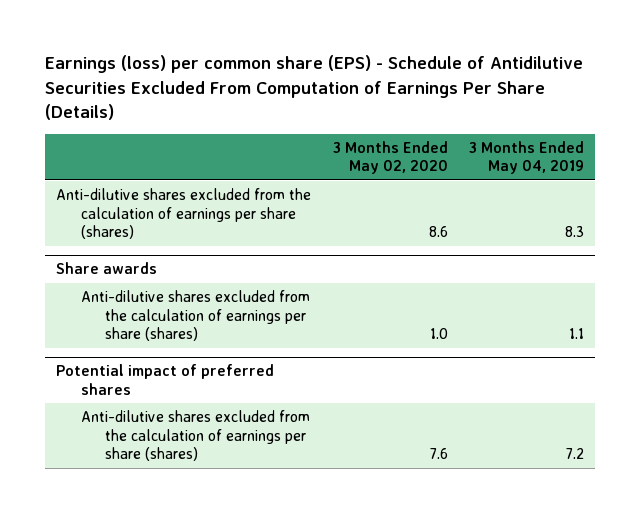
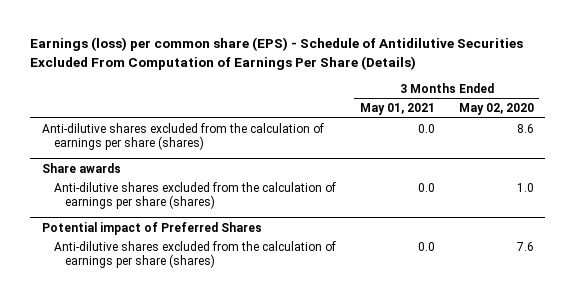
- | 3 Months Ended May 02, 2020 | 3 Months Ended May 04, 2019
+ | 3 Months Ended May 01, 2021 | 3 Months Ended May 02, 2020
- Potential impact of preferred shares
+ Potential impact of Preferred Shares

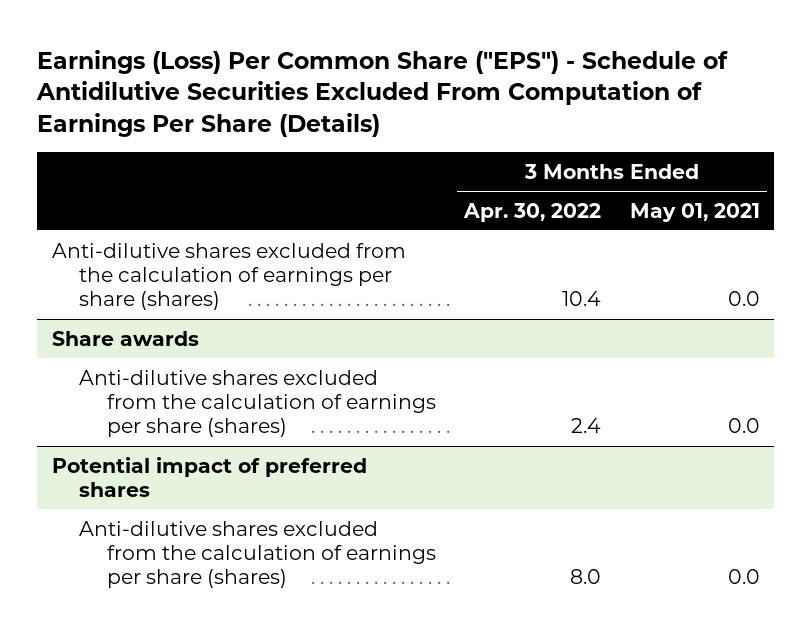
- Earnings (loss) per common share (EPS) - Schedule of Antidilutive Securities Excluded From Computation of Earnings Per Share (Details)
+ Earnings (Loss) Per Common Share ("EPS") - Schedule of Antidilutive Securities Excluded From Computation of Earnings Per Share (Details)
- | 3 Months Ended May 01, 2021 | 3 Months Ended May 02, 2020
+ | 3 Months Ended Apr. 30, 2022 | 3 Months Ended May 01, 2021
- Potential impact of Preferred Shares
+ Potential impact of preferred shares

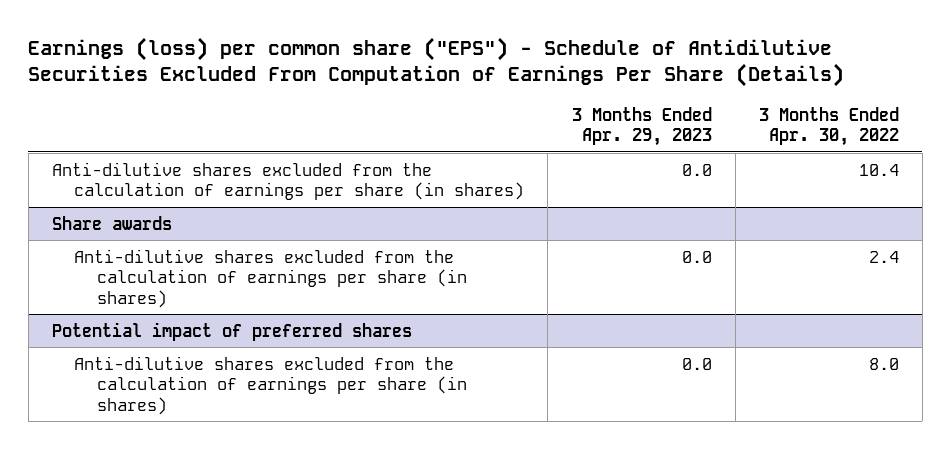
- Earnings (Loss) Per Common Share ("EPS") - Schedule of Antidilutive Securities Excluded From Computation of Earnings Per Share (Details)
+ Earnings (loss) per common share ("EPS") - Schedule of Antidilutive Securities Excluded From Computation of Earnings Per Share (Details)
- | 3 Months Ended Apr. 30, 2022 | 3 Months Ended May 01, 2021
+ | 3 Months Ended Apr. 29, 2023 | 3 Months Ended Apr. 30, 2022
- Anti-dilutive shares excluded from the calculation of earnings per share (shares) | 10.4 | 0.0
+ Anti-dilutive shares excluded from the calculation of earnings per share (in shares) | 0.0 | 10.4
@ Share awards
- Anti-dilutive shares excluded from the calculation of earnings per share (shares) | 2.4 | 0.0
+ Anti-dilutive shares excluded from the calculation of earnings per share (in shares) | 0.0 | 2.4
@ Potential impact of preferred shares
- Anti-dilutive shares excluded from the calculation of earnings per share (shares) | 8.0 | 0.0
+ Anti-dilutive shares excluded from the calculation of earnings per share (in shares) | 0.0 | 8.0

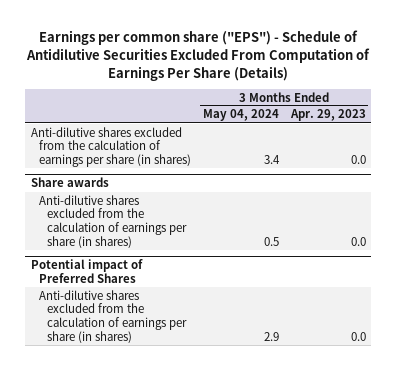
- Earnings (loss) per common share ("EPS") - Schedule of Antidilutive Securities Excluded From Computation of Earnings Per Share (Details)
+ Earnings per common share ("EPS") - Schedule of Antidilutive Securities Excluded From Computation of Earnings Per Share (Details)
- | 3 Months Ended Apr. 29, 2023 | 3 Months Ended Apr. 30, 2022
+ | 3 Months Ended May 04, 2024 | 3 Months Ended Apr. 29, 2023
- Potential impact of preferred shares
+ Potential impact of Preferred Shares

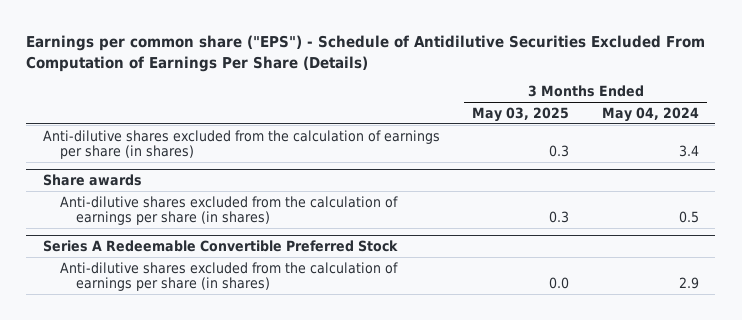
- | 3 Months Ended May 04, 2024 | 3 Months Ended Apr. 29, 2023
+ | 3 Months Ended May 03, 2025 | 3 Months Ended May 04, 2024
- Potential impact of Preferred Shares
+ Series A Redeemable Convertible Preferred Stock

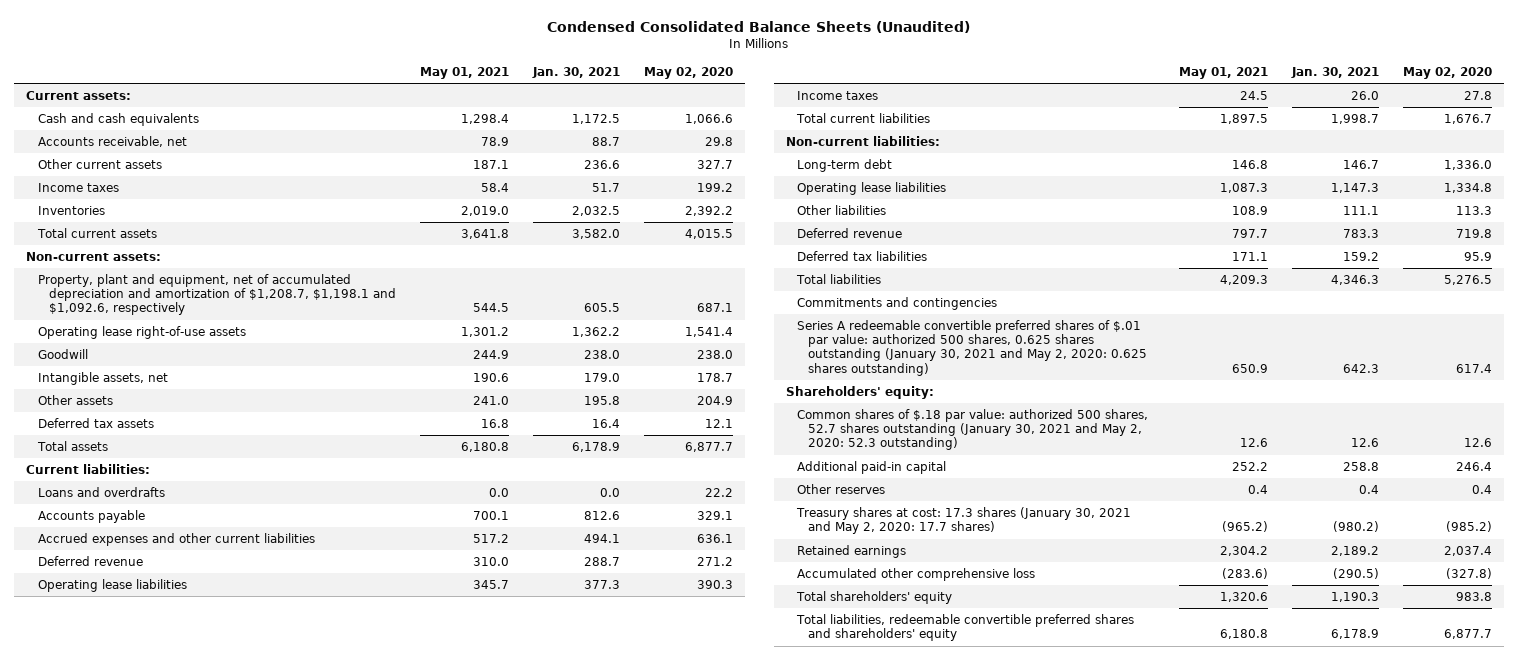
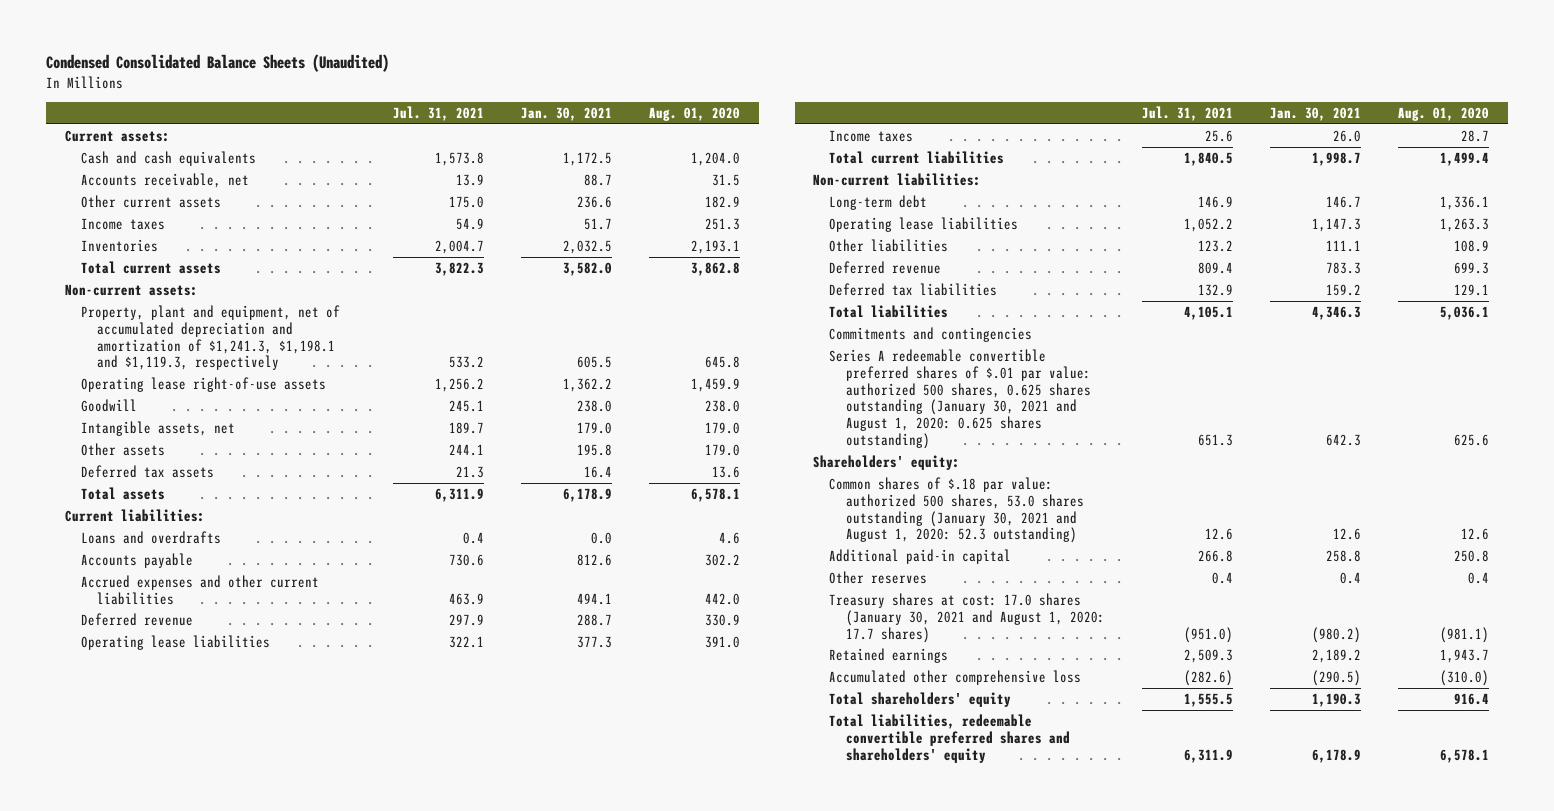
- | May 01, 2021 | Jan. 30, 2021 | May 02, 2020
+ | Jul. 31, 2021 | Jan. 30, 2021 | Aug. 01, 2020
- Property, plant and equipment, net of accumulated depreciation and amortization of $1,208.7, $1,198.1 and $1,092.6, respectively | 544.5 | 605.5 | 687.1
+ Property, plant and equipment, net of accumulated depreciation and amortization of $1,241.3, $1,198.1 and $1,119.3, respectively | 533.2 | 605.5 | 645.8
- Series A redeemable convertible preferred shares of $.01 par value: authorized 500 shares, 0.625 shares outstanding (January 30, 2021 and May 2, 2020: 0.625 shares outstanding) | 650.9 | 642.3 | 617.4
+ Series A redeemable convertible preferred shares of $.01 par value: authorized 500 shares, 0.625 shares outstanding (January 30, 2021 and August 1, 2020: 0.625 shares outstanding) | 651.3 | 642.3 | 625.6
- Common shares of $.18 par value: authorized 500 shares, 52.7 shares outstanding (January 30, 2021 and May 2, 2020: 52.3 outstanding) | 12.6 | 12.6 | 12.6
+ Common shares of $.18 par value: authorized 500 shares, 53.0 shares outstanding (January 30, 2021 and August 1, 2020: 52.3 outstanding) | 12.6 | 12.6 | 12.6
- Treasury shares at cost: 17.3 shares (January 30, 2021 and May 2, 2020: 17.7 shares) | (965.2) | (980.2) | (985.2)
+ Treasury shares at cost: 17.0 shares (January 30, 2021 and August 1, 2020: 17.7 shares) | (951.0) | (980.2) | (981.1)

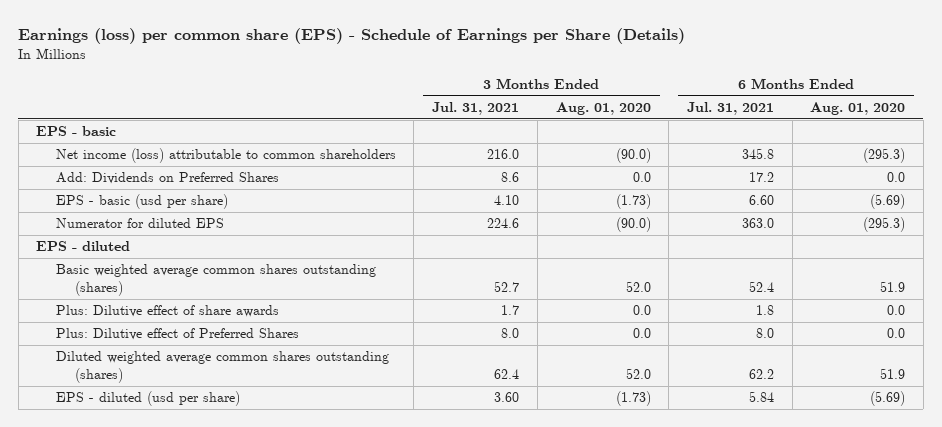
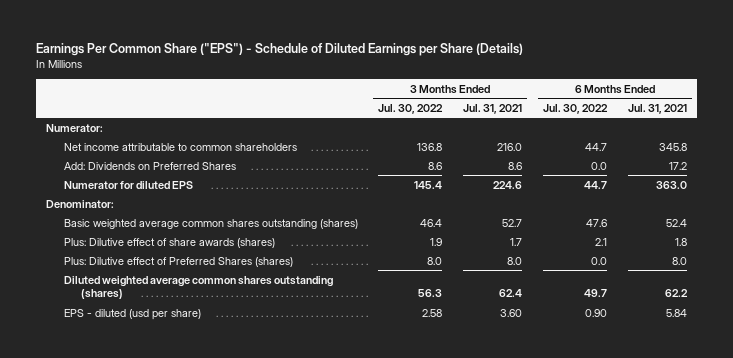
- Earnings (loss) per common share (EPS) - Schedule of Earnings per Share (Details)
+ Earnings Per Common Share ("EPS") - Schedule of Diluted Earnings per Share (Details)
- | 3 Months Ended Jul. 31, 2021 | 3 Months Ended Aug. 01, 2020 | 6 Months Ended Jul. 31, 2021 | 6 Months Ended Aug. 01, 2020
+ | 3 Months Ended Jul. 30, 2022 | 3 Months Ended Jul. 31, 2021 | 6 Months Ended Jul. 30, 2022 | 6 Months Ended Jul. 31, 2021
- EPS - basic
- Net income (loss) attributable to common shareholders | 216.0 | (90.0) | 345.8 | (295.3)
+ Numerator:
+ Net income attributable to common shareholders | 136.8 | 216.0 | 44.7 | 345.8
- EPS - basic (usd per share) | 4.10 | (1.73) | 6.60 | (5.69)
- EPS - diluted
+ Denominator:
- Plus: Dilutive effect of share awards | 1.7 | 0.0 | 1.8 | 0.0
- Plus: Dilutive effect of Preferred Shares | 8.0 | 0.0 | 8.0 | 0.0
+ Plus: Dilutive effect of share awards (shares) | 1.9 | 1.7 | 2.1 | 1.8
+ Plus: Dilutive effect of Preferred Shares (shares) | 8.0 | 8.0 | 0.0 | 8.0

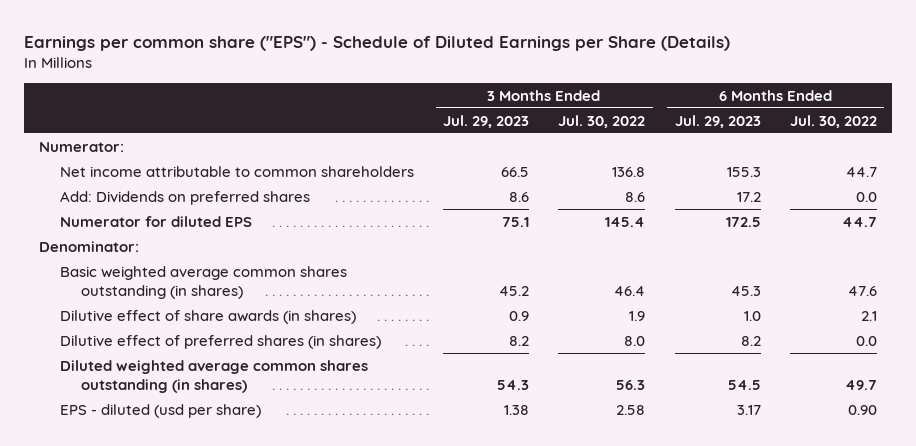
- Earnings Per Common Share ("EPS") - Schedule of Diluted Earnings per Share (Details)
+ Earnings per common share ("EPS") - Schedule of Diluted Earnings per Share (Details)
- | 3 Months Ended Jul. 30, 2022 | 3 Months Ended Jul. 31, 2021 | 6 Months Ended Jul. 30, 2022 | 6 Months Ended Jul. 31, 2021
+ | 3 Months Ended Jul. 29, 2023 | 3 Months Ended Jul. 30, 2022 | 6 Months Ended Jul. 29, 2023 | 6 Months Ended Jul. 30, 2022
- Add: Dividends on Preferred Shares | 8.6 | 8.6 | 0.0 | 17.2
+ Add: Dividends on preferred shares | 8.6 | 8.6 | 17.2 | 0.0
- Basic weighted average common shares outstanding (shares) | 46.4 | 52.7 | 47.6 | 52.4
- Plus: Dilutive effect of share awards (shares) | 1.9 | 1.7 | 2.1 | 1.8
- Plus: Dilutive effect of Preferred Shares (shares) | 8.0 | 8.0 | 0.0 | 8.0
- Diluted weighted average common shares outstanding (shares) | 56.3 | 62.4 | 49.7 | 62.2
+ Basic weighted average common shares outstanding (in shares) | 45.2 | 46.4 | 45.3 | 47.6
+ Dilutive effect of share awards (in shares) | 0.9 | 1.9 | 1.0 | 2.1
+ Dilutive effect of preferred shares (in shares) | 8.2 | 8.0 | 8.2 | 0.0
+ Diluted weighted average common shares outstanding (in shares) | 54.3 | 56.3 | 54.5 | 49.7

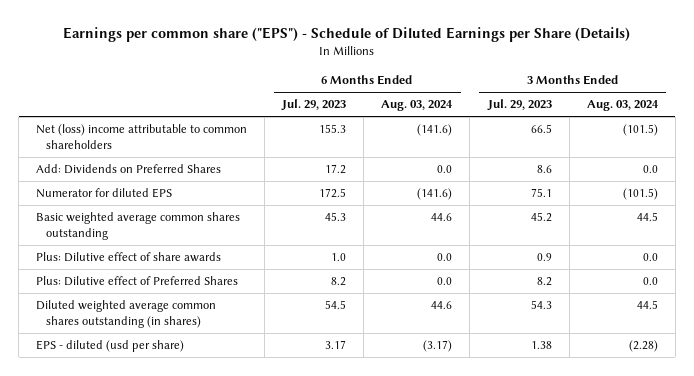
- | 3 Months Ended Jul. 29, 2023 | 3 Months Ended Jul. 30, 2022 | 6 Months Ended Jul. 29, 2023 | 6 Months Ended Jul. 30, 2022
+ | 6 Months Ended Jul. 29, 2023 | 6 Months Ended Aug. 03, 2024 | 3 Months Ended Jul. 29, 2023 | 3 Months Ended Aug. 03, 2024
- Numerator:
- Net income attributable to common shareholders | 66.5 | 136.8 | 155.3 | 44.7
- Add: Dividends on preferred shares | 8.6 | 8.6 | 17.2 | 0.0
+ Net (loss) income attributable to common shareholders | 155.3 | (141.6) | 66.5 | (101.5)
+ Add: Dividends on Preferred Shares | 17.2 | 0.0 | 8.6 | 0.0
- Denominator:
- Basic weighted average common shares outstanding (in shares) | 45.2 | 46.4 | 45.3 | 47.6
- Dilutive effect of share awards (in shares) | 0.9 | 1.9 | 1.0 | 2.1
- Dilutive effect of preferred shares (in shares) | 8.2 | 8.0 | 8.2 | 0.0
+ Basic weighted average common shares outstanding | 45.3 | 44.6 | 45.2 | 44.5
+ Plus: Dilutive effect of share awards | 1.0 | 0.0 | 0.9 | 0.0
+ Plus: Dilutive effect of Preferred Shares | 8.2 | 0.0 | 8.2 | 0.0

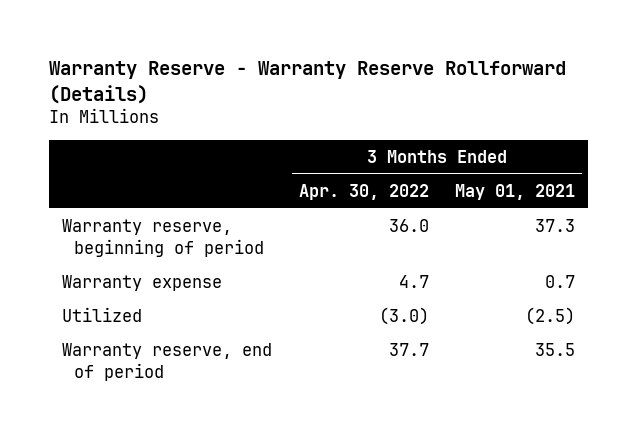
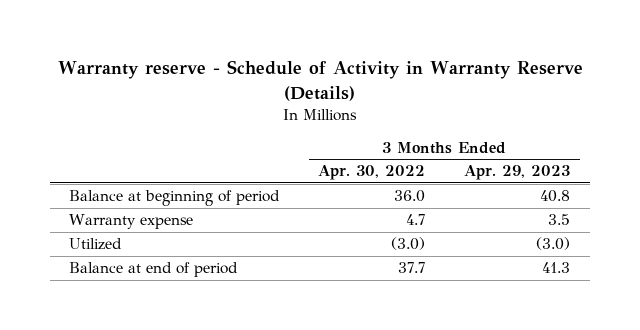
- Warranty Reserve - Warranty Reserve Rollforward (Details)
+ Warranty reserve - Schedule of Activity in Warranty Reserve (Details)
- | 3 Months Ended Apr. 30, 2022 | 3 Months Ended May 01, 2021
+ | 3 Months Ended Apr. 30, 2022 | 3 Months Ended Apr. 29, 2023
- Warranty reserve, beginning of period | 36.0 | 37.3
+ Balance at beginning of period | 36.0 | 40.8
- Warranty reserve, end of period | 37.7 | 35.5
+ Balance at end of period | 37.7 | 41.3

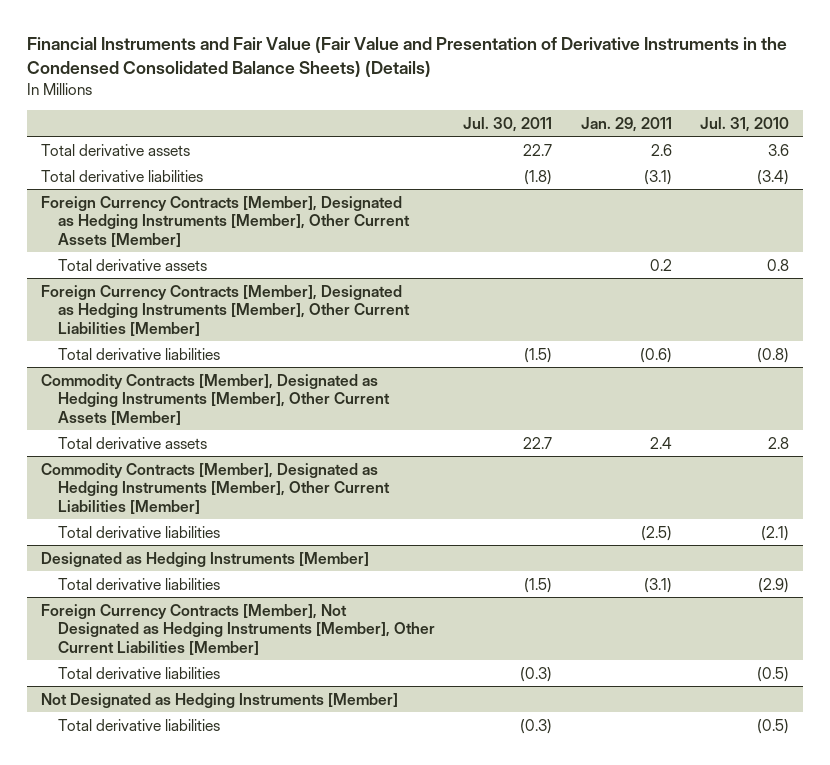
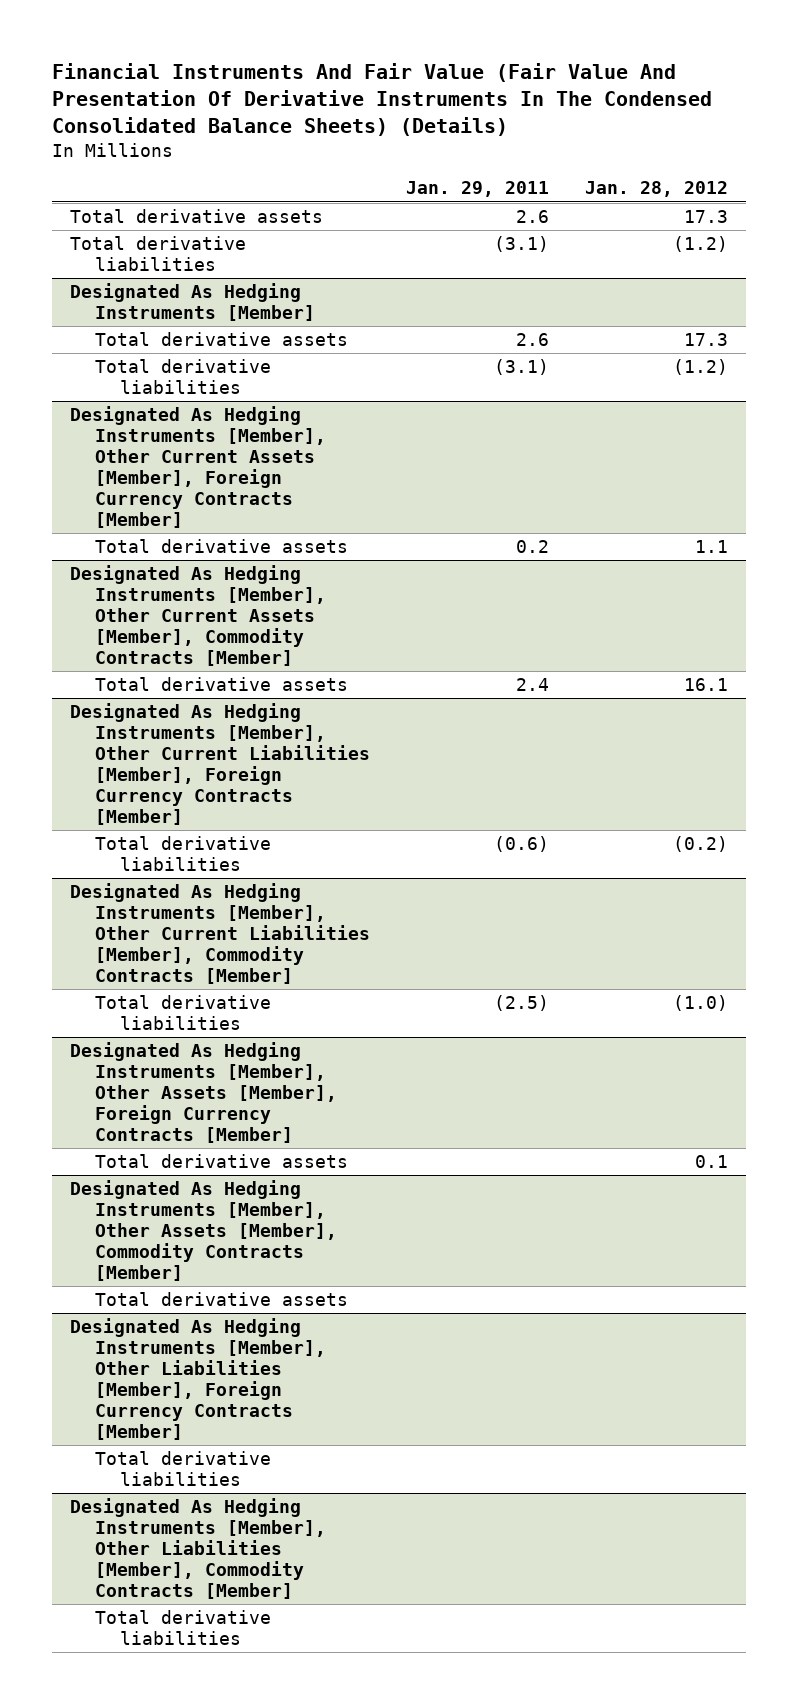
- Financial Instruments and Fair Value (Fair Value and Presentation of Derivative Instruments in the Condensed Consolidated Balance Sheets) (Details)
+ Financial Instruments And Fair Value (Fair Value And Presentation Of Derivative Instruments In The Condensed Consolidated Balance Sheets) (Details)
- | Jul. 30, 2011 | Jan. 29, 2011 | Jul. 31, 2010
+ | Jan. 29, 2011 | Jan. 28, 2012
- Foreign Currency Contracts [Member], Designated as Hedging Instruments [Member], Other Current Assets [Member]
+ Designated As Hedging Instruments [Member]
+ Total derivative assets | 2.6 | 17.3
+ Total derivative liabilities | (3.1) | (1.2)
+ Designated As Hedging Instruments [Member], Other Current Assets [Member], Foreign Currency Contracts [Member]
- Foreign Currency Contracts [Member], Designated as Hedging Instruments [Member], Other Current Liabilities [Member]
- Total derivative liabilities | (1.5) | (0.6) | (0.8)
- Commodity Contracts [Member], Designated as Hedging Instruments [Member], Other Current Assets [Member]
+ Designated As Hedging Instruments [Member], Other Current Assets [Member], Commodity Contracts [Member]
- Commodity Contracts [Member], Designated as Hedging Instruments [Member], Other Current Liabilities [Member]
+ Designated As Hedging Instruments [Member], Other Current Liabilities [Member], Foreign Currency Contracts [Member]
+ Total derivative liabilities | (0.6) | (0.2)
+ Designated As Hedging Instruments [Member], Other Current Liabilities [Member], Commodity Contracts [Member]
- Designated as Hedging Instruments [Member]
- Total derivative liabilities | (1.5) | (3.1) | (2.9)
- Foreign Currency Contracts [Member], Not Designated as Hedging Instruments [Member], Other Current Liabilities [Member]
+ Designated As Hedging Instruments [Member], Other Assets [Member], Foreign Currency Contracts [Member]
+ Total derivative assets | | 0.1
+ Designated As Hedging Instruments [Member], Other Assets [Member], Commodity Contracts [Member]
+ Total derivative assets
+ Designated As Hedging Instruments [Member], Other Liabilities [Member], Foreign Currency Contracts [Member]
- Not Designated as Hedging Instruments [Member]
+ Designated As Hedging Instruments [Member], Other Liabilities [Member], Commodity Contracts [Member]

